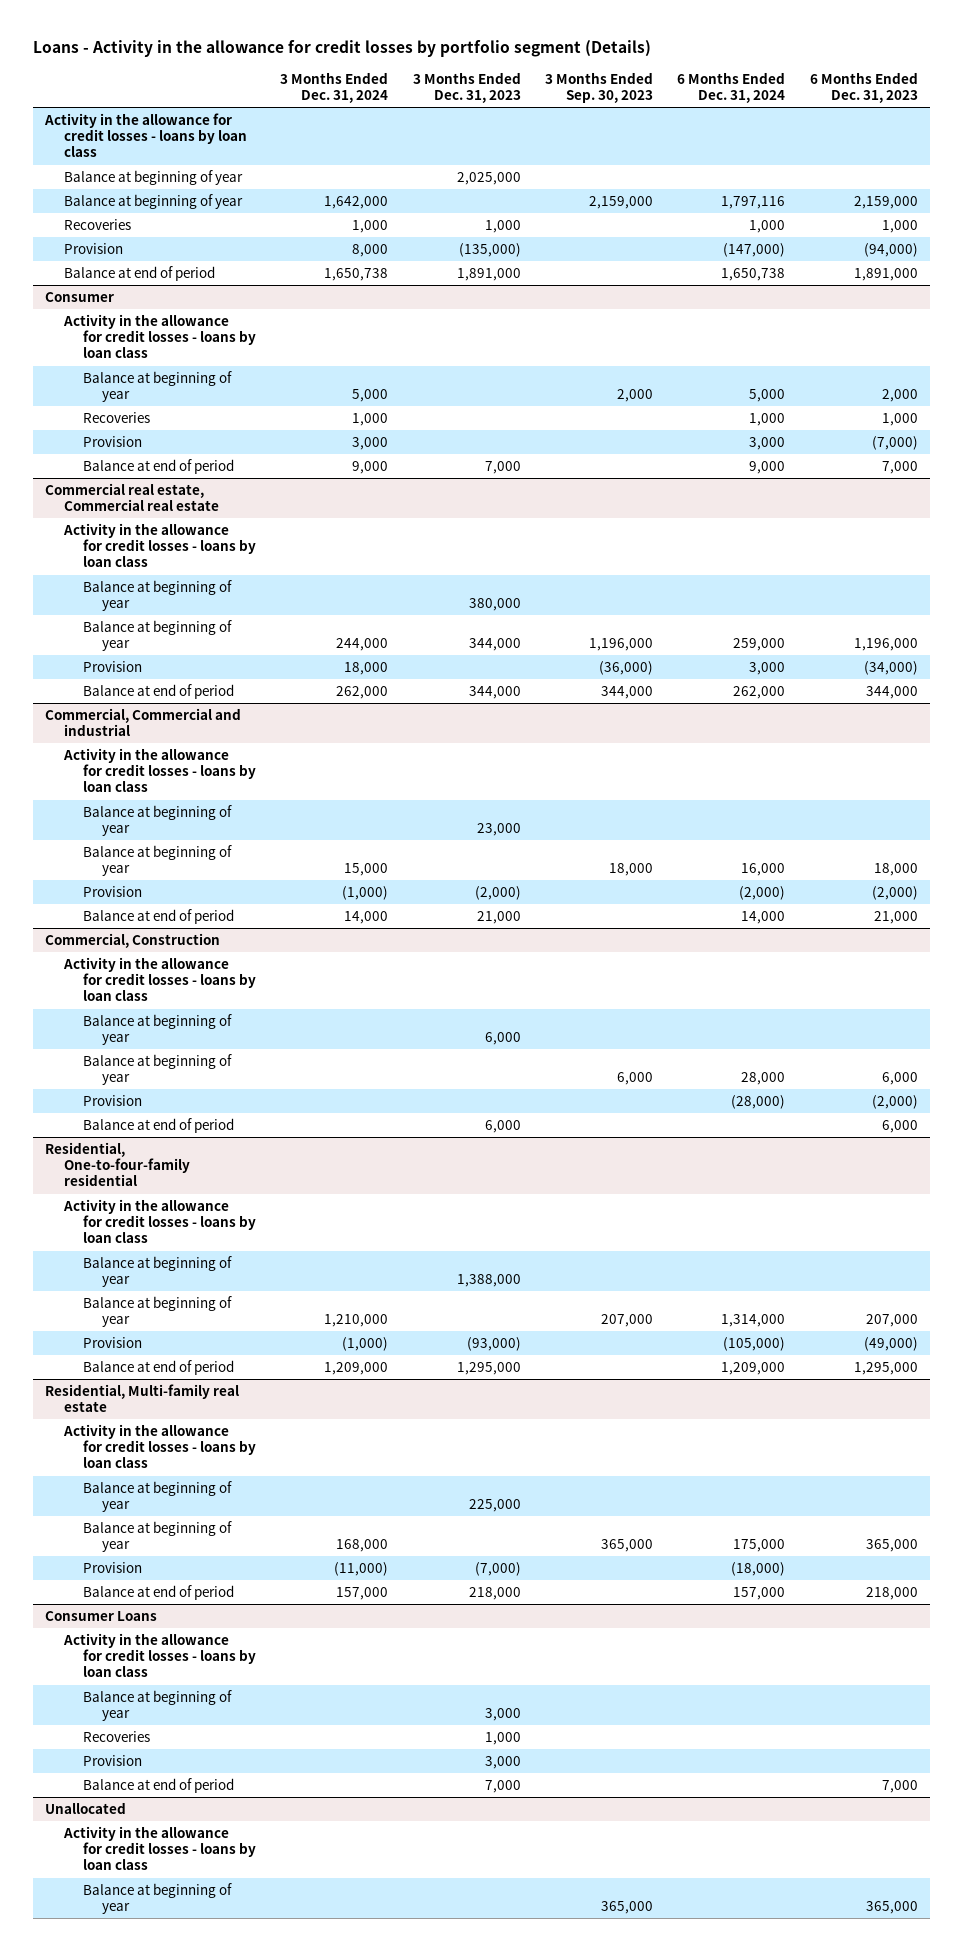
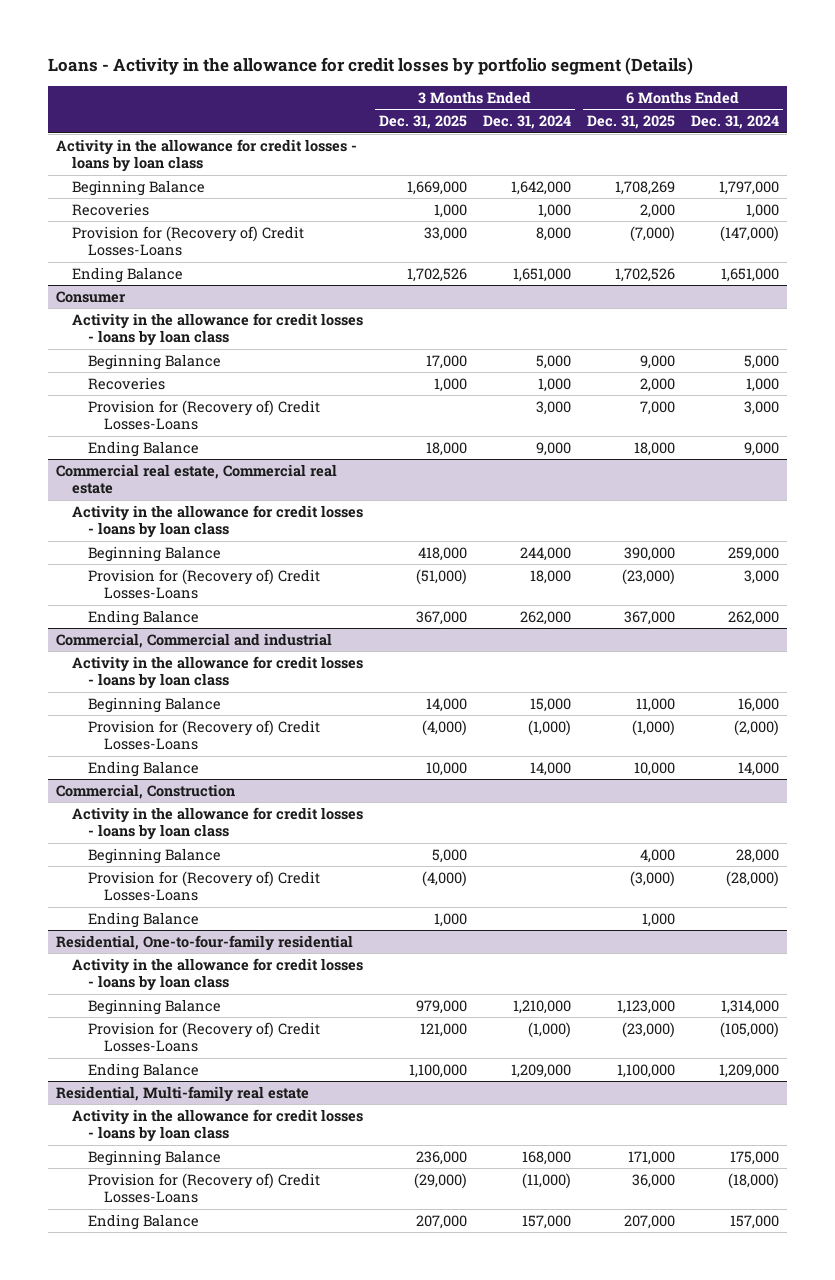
- | 3 Months Ended Dec. 31, 2024 | 3 Months Ended Dec. 31, 2023 | 3 Months Ended Sep. 30, 2023 | 6 Months Ended Dec. 31, 2024 | 6 Months Ended Dec. 31, 2023
+ | 3 Months Ended Dec. 31, 2025 | 3 Months Ended Dec. 31, 2024 | 6 Months Ended Dec. 31, 2025 | 6 Months Ended Dec. 31, 2024
- Balance at beginning of year | | 2,025,000 | | |
- Balance at beginning of year | 1,642,000 | | 2,159,000 | 1,797,116 | 2,159,000
+ Beginning Balance | 1,669,000 | 1,642,000 | 1,708,269 | 1,797,000
- Provision | 8,000 | (135,000) | | (147,000) | (94,000)
- Balance at end of period | 1,650,738 | 1,891,000 | | 1,650,738 | 1,891,000
+ Provision for (Recovery of) Credit Losses-Loans | 33,000 | 8,000 | (7,000) | (147,000)
+ Ending Balance | 1,702,526 | 1,651,000 | 1,702,526 | 1,651,000
@ Consumer
- Balance at beginning of year | 5,000 | | 2,000 | 5,000 | 2,000
+ Beginning Balance | 17,000 | 5,000 | 9,000 | 5,000
- Provision | 3,000 | | | 3,000 | (7,000)
- Balance at end of period | 9,000 | 7,000 | | 9,000 | 7,000
+ Provision for (Recovery of) Credit Losses-Loans | | 3,000 | 7,000 | 3,000
+ Ending Balance | 18,000 | 9,000 | 18,000 | 9,000
@ Commercial real estate, Commercial real estate
- Balance at beginning of year | | 380,000 | | |
- Balance at beginning of year | 244,000 | 344,000 | 1,196,000 | 259,000 | 1,196,000
- Provision | 18,000 | | (36,000) | 3,000 | (34,000)
- Balance at end of period | 262,000 | 344,000 | 344,000 | 262,000 | 344,000
+ Beginning Balance | 418,000 | 244,000 | 390,000 | 259,000
+ Provision for (Recovery of) Credit Losses-Loans | (51,000) | 18,000 | (23,000) | 3,000
+ Ending Balance | 367,000 | 262,000 | 367,000 | 262,000
@ Commercial, Commercial and industrial
- Balance at beginning of year | | 23,000 | | |
- Balance at beginning of year | 15,000 | | 18,000 | 16,000 | 18,000
- Provision | (1,000) | (2,000) | | (2,000) | (2,000)
- Balance at end of period | 14,000 | 21,000 | | 14,000 | 21,000
+ Beginning Balance | 14,000 | 15,000 | 11,000 | 16,000
+ Provision for (Recovery of) Credit Losses-Loans | (4,000) | (1,000) | (1,000) | (2,000)
+ Ending Balance | 10,000 | 14,000 | 10,000 | 14,000
@ Commercial, Construction
- Balance at beginning of year | | 6,000 | | |
- Balance at beginning of year | | | 6,000 | 28,000 | 6,000
- Provision | | | | (28,000) | (2,000)
- Balance at end of period | | 6,000 | | | 6,000
+ Beginning Balance | 5,000 | | 4,000 | 28,000
+ Provision for (Recovery of) Credit Losses-Loans | (4,000) | | (3,000) | (28,000)
+ Ending Balance | 1,000 | | 1,000 |
@ Residential, One-to-four-family residential
- Balance at beginning of year | | 1,388,000 | | |
- Balance at beginning of year | 1,210,000 | | 207,000 | 1,314,000 | 207,000
- Provision | (1,000) | (93,000) | | (105,000) | (49,000)
- Balance at end of period | 1,209,000 | 1,295,000 | | 1,209,000 | 1,295,000
+ Beginning Balance | 979,000 | 1,210,000 | 1,123,000 | 1,314,000
+ Provision for (Recovery of) Credit Losses-Loans | 121,000 | (1,000) | (23,000) | (105,000)
+ Ending Balance | 1,100,000 | 1,209,000 | 1,100,000 | 1,209,000
@ Residential, Multi-family real estate
- Balance at beginning of year | | 225,000 | | |
- Balance at beginning of year | 168,000 | | 365,000 | 175,000 | 365,000
- Provision | (11,000) | (7,000) | | (18,000) |
- Balance at end of period | 157,000 | 218,000 | | 157,000 | 218,000
- Consumer Loans
- Activity in the allowance for credit losses - loans by loan class
- Balance at beginning of year | | 3,000 | | |
- Recoveries | | 1,000 | | |
- Provision | | 3,000 | | |
- Balance at end of period | | 7,000 | | | 7,000
- Unallocated
- Activity in the allowance for credit losses - loans by loan class
- Balance at beginning of year | | | 365,000 | | 365,000
@ Residential, Multi-family real estate
+ Beginning Balance | 236,000 | 168,000 | 171,000 | 175,000
+ Provision for (Recovery of) Credit Losses-Loans | (29,000) | (11,000) | 36,000 | (18,000)
+ Ending Balance | 207,000 | 157,000 | 207,000 | 157,000

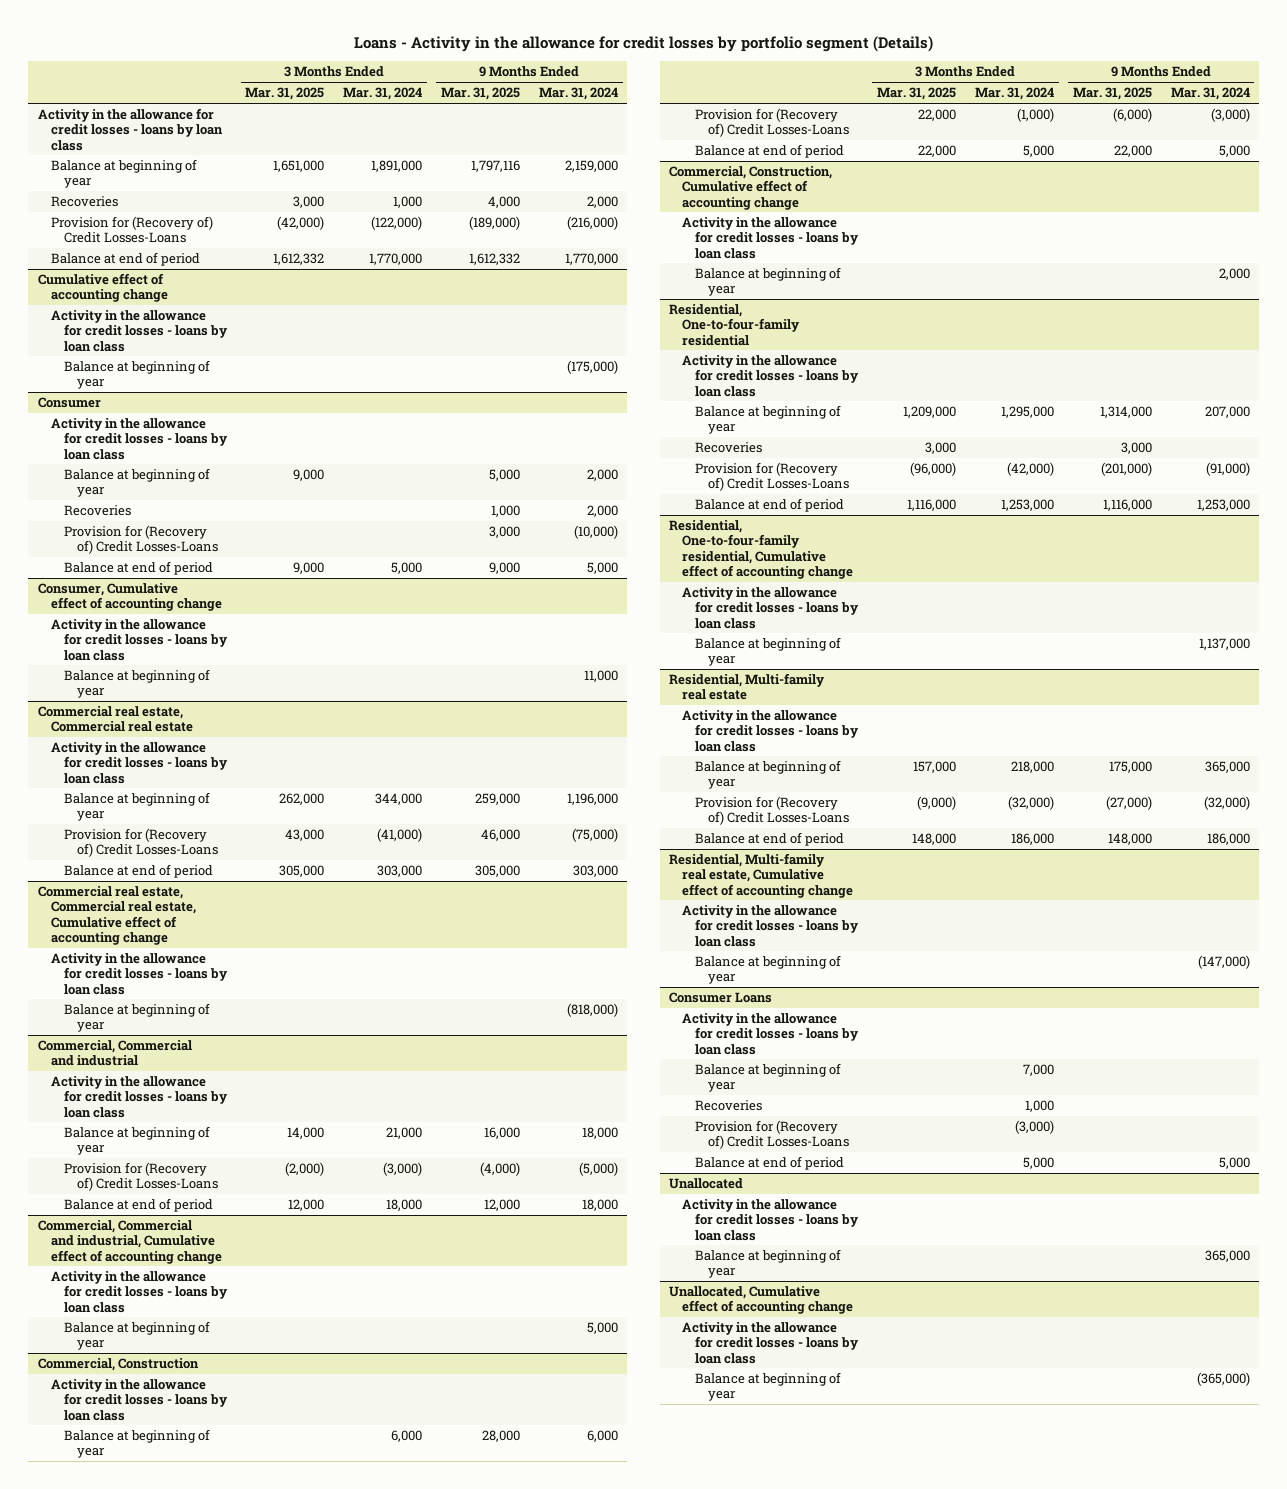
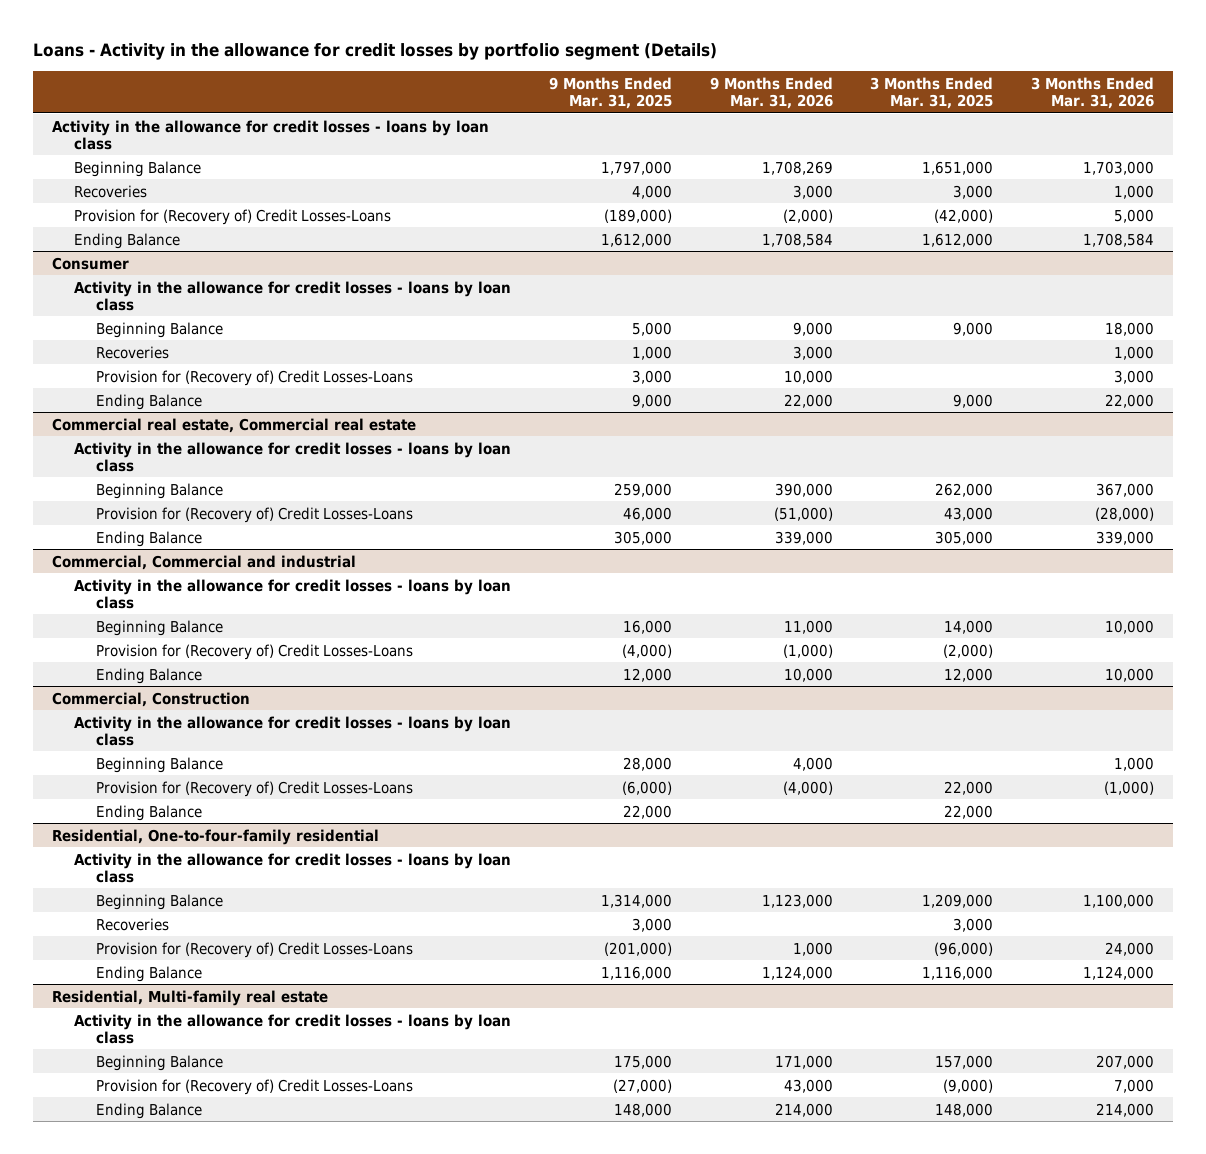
- | 3 Months Ended Mar. 31, 2025 | 3 Months Ended Mar. 31, 2024 | 9 Months Ended Mar. 31, 2025 | 9 Months Ended Mar. 31, 2024
+ | 9 Months Ended Mar. 31, 2025 | 9 Months Ended Mar. 31, 2026 | 3 Months Ended Mar. 31, 2025 | 3 Months Ended Mar. 31, 2026
- Balance at beginning of year | 1,651,000 | 1,891,000 | 1,797,116 | 2,159,000
+ Beginning Balance | 1,797,000 | 1,708,269 | 1,651,000 | 1,703,000
- Balance at end of period | 1,612,332 | 1,770,000 | 1,612,332 | 1,770,000
- Cumulative effect of accounting change
- Activity in the allowance for credit losses - loans by loan class
- Balance at beginning of year | | | | (175,000)
+ Ending Balance | 1,612,000 | 1,708,584 | 1,612,000 | 1,708,584
@ Consumer
- Balance at beginning of year | 9,000 | | 5,000 | 2,000
+ Beginning Balance | 5,000 | 9,000 | 9,000 | 18,000
- Balance at end of period | 9,000 | 5,000 | 9,000 | 5,000
- Consumer, Cumulative effect of accounting change
- Activity in the allowance for credit losses - loans by loan class
- Balance at beginning of year | | | | 11,000
@ Consumer
+ Ending Balance | 9,000 | 22,000 | 9,000 | 22,000
@ Commercial real estate, Commercial real estate
- Balance at beginning of year | 262,000 | 344,000 | 259,000 | 1,196,000
+ Beginning Balance | 259,000 | 390,000 | 262,000 | 367,000
- Balance at end of period | 305,000 | 303,000 | 305,000 | 303,000
- Commercial real estate, Commercial real estate, Cumulative effect of accounting change
- Activity in the allowance for credit losses - loans by loan class
- Balance at beginning of year | | | | (818,000)
@ Commercial real estate, Commercial real estate
+ Ending Balance | 305,000 | 339,000 | 305,000 | 339,000
@ Commercial, Commercial and industrial
- Balance at beginning of year | 14,000 | 21,000 | 16,000 | 18,000
+ Beginning Balance | 16,000 | 11,000 | 14,000 | 10,000
- Balance at end of period | 12,000 | 18,000 | 12,000 | 18,000
- Commercial, Commercial and industrial, Cumulative effect of accounting change
- Activity in the allowance for credit losses - loans by loan class
- Balance at beginning of year | | | | 5,000
@ Commercial, Commercial and industrial
+ Ending Balance | 12,000 | 10,000 | 12,000 | 10,000
@ Commercial, Construction
- Balance at beginning of year | | 6,000 | 28,000 | 6,000
+ Beginning Balance | 28,000 | 4,000 | | 1,000
- Balance at end of period | 22,000 | 5,000 | 22,000 | 5,000
- Commercial, Construction, Cumulative effect of accounting change
- Activity in the allowance for credit losses - loans by loan class
- Balance at beginning of year | | | | 2,000
@ Commercial, Construction
+ Ending Balance | 22,000 | | 22,000 |
@ Residential, One-to-four-family residential
- Balance at beginning of year | 1,209,000 | 1,295,000 | 1,314,000 | 207,000
+ Beginning Balance | 1,314,000 | 1,123,000 | 1,209,000 | 1,100,000
- Balance at end of period | 1,116,000 | 1,253,000 | 1,116,000 | 1,253,000
- Residential, One-to-four-family residential, Cumulative effect of accounting change
- Activity in the allowance for credit losses - loans by loan class
- Balance at beginning of year | | | | 1,137,000
@ Residential, One-to-four-family residential
+ Ending Balance | 1,116,000 | 1,124,000 | 1,116,000 | 1,124,000
@ Residential, Multi-family real estate
- Balance at beginning of year | 157,000 | 218,000 | 175,000 | 365,000
+ Beginning Balance | 175,000 | 171,000 | 157,000 | 207,000
- Balance at end of period | 148,000 | 186,000 | 148,000 | 186,000
- Residential, Multi-family real estate, Cumulative effect of accounting change
- Activity in the allowance for credit losses - loans by loan class
- Balance at beginning of year | | | | (147,000)
- Consumer Loans
- Activity in the allowance for credit losses - loans by loan class
- Balance at beginning of year | | 7,000 | |
- Recoveries | | 1,000 | |
- Provision for (Recovery of) Credit Losses-Loans | | (3,000) | |
- Balance at end of period | | 5,000 | | 5,000
- Unallocated
- Activity in the allowance for credit losses - loans by loan class
- Balance at beginning of year | | | | 365,000
- Unallocated, Cumulative effect of accounting change
- Activity in the allowance for credit losses - loans by loan class
- Balance at beginning of year | | | | (365,000)
@ Residential, Multi-family real estate
+ Ending Balance | 148,000 | 214,000 | 148,000 | 214,000

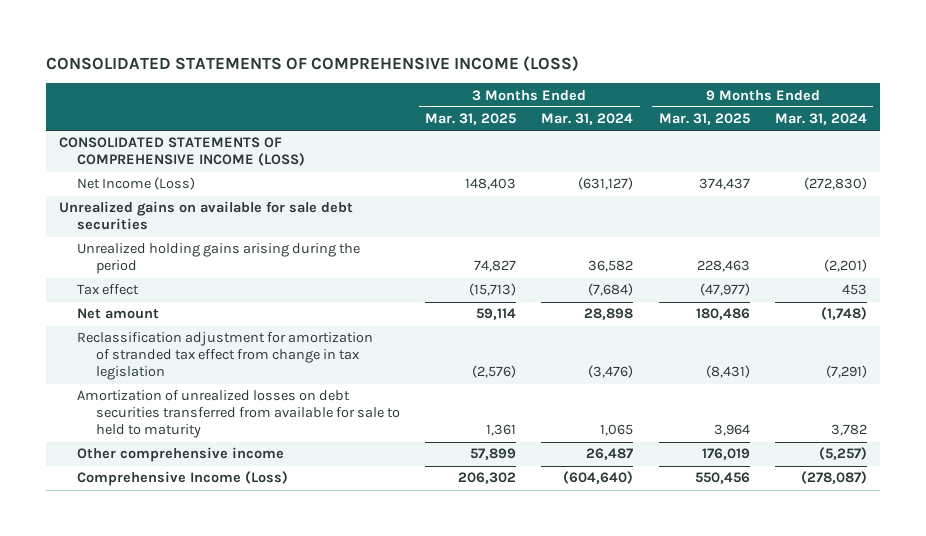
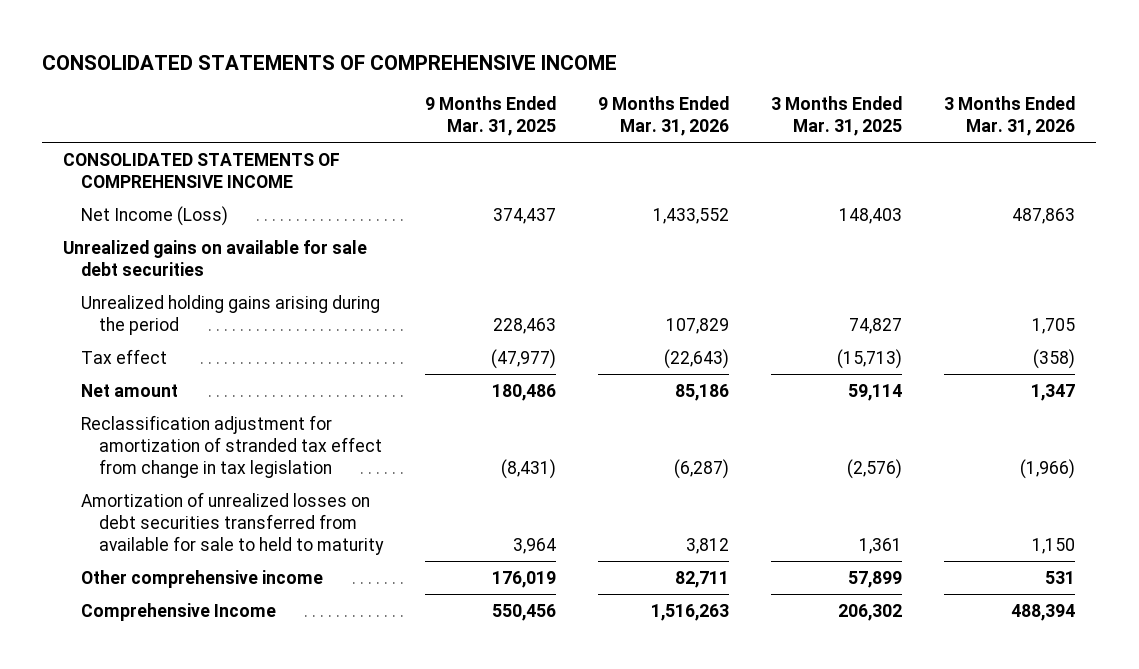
- CONSOLIDATED STATEMENTS OF COMPREHENSIVE INCOME (LOSS)
+ CONSOLIDATED STATEMENTS OF COMPREHENSIVE INCOME
- | 3 Months Ended Mar. 31, 2025 | 3 Months Ended Mar. 31, 2024 | 9 Months Ended Mar. 31, 2025 | 9 Months Ended Mar. 31, 2024
+ | 9 Months Ended Mar. 31, 2025 | 9 Months Ended Mar. 31, 2026 | 3 Months Ended Mar. 31, 2025 | 3 Months Ended Mar. 31, 2026
- CONSOLIDATED STATEMENTS OF COMPREHENSIVE INCOME (LOSS)
+ CONSOLIDATED STATEMENTS OF COMPREHENSIVE INCOME
- Comprehensive Income (Loss) | 206,302 | (604,640) | 550,456 | (278,087)
+ Comprehensive Income | 550,456 | 1,516,263 | 206,302 | 488,394

